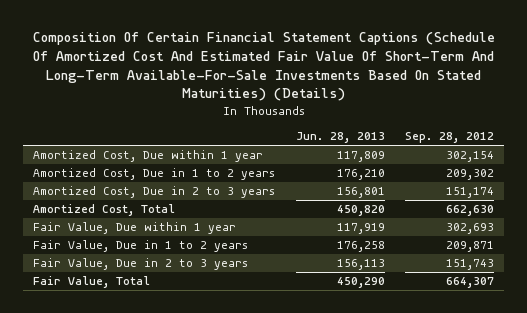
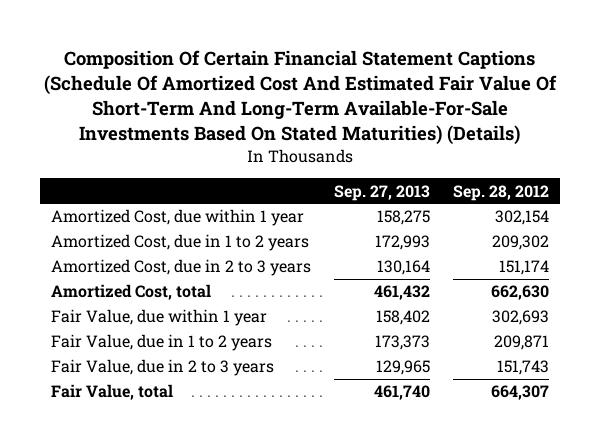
- | Jun. 28, 2013 | Sep. 28, 2012
+ | Sep. 27, 2013 | Sep. 28, 2012
- Amortized Cost, Due within 1 year | 117,809 | 302,154
- Amortized Cost, Due in 1 to 2 years | 176,210 | 209,302
- Amortized Cost, Due in 2 to 3 years | 156,801 | 151,174
- Amortized Cost, Total | 450,820 | 662,630
- Fair Value, Due within 1 year | 117,919 | 302,693
- Fair Value, Due in 1 to 2 years | 176,258 | 209,871
- Fair Value, Due in 2 to 3 years | 156,113 | 151,743
- Fair Value, Total | 450,290 | 664,307
+ Amortized Cost, due within 1 year | 158,275 | 302,154
+ Amortized Cost, due in 1 to 2 years | 172,993 | 209,302
+ Amortized Cost, due in 2 to 3 years | 130,164 | 151,174
+ Amortized Cost, total | 461,432 | 662,630
+ Fair Value, due within 1 year | 158,402 | 302,693
+ Fair Value, due in 1 to 2 years | 173,373 | 209,871
+ Fair Value, due in 2 to 3 years | 129,965 | 151,743
+ Fair Value, total | 461,740 | 664,307

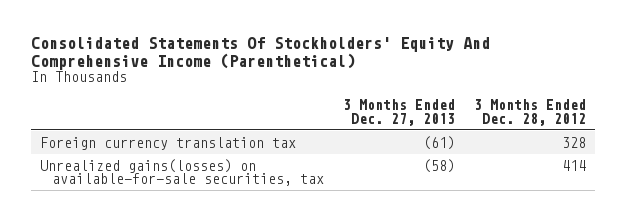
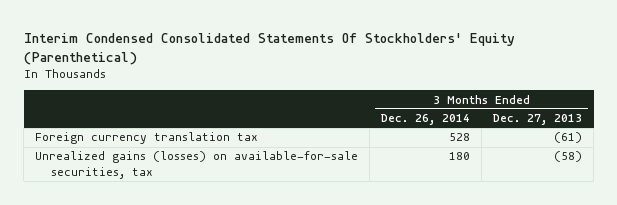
- Consolidated Statements Of Stockholders' Equity And Comprehensive Income (Parenthetical)
+ Interim Condensed Consolidated Statements Of Stockholders' Equity (Parenthetical)
- | 3 Months Ended Dec. 27, 2013 | 3 Months Ended Dec. 28, 2012
+ | 3 Months Ended Dec. 26, 2014 | 3 Months Ended Dec. 27, 2013
- Unrealized gains(losses) on available-for-sale securities, tax | (58) | 414
+ Unrealized gains (losses) on available-for-sale securities, tax | 180 | (58)

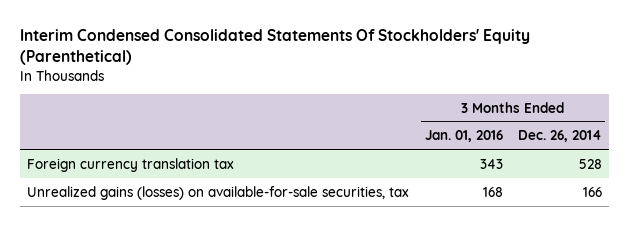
- | 3 Months Ended Dec. 26, 2014 | 3 Months Ended Dec. 27, 2013
+ | 3 Months Ended Jan. 01, 2016 | 3 Months Ended Dec. 26, 2014
- Unrealized gains (losses) on available-for-sale securities, tax | 180 | (58)
+ Unrealized gains (losses) on available-for-sale securities, tax | 168 | 166

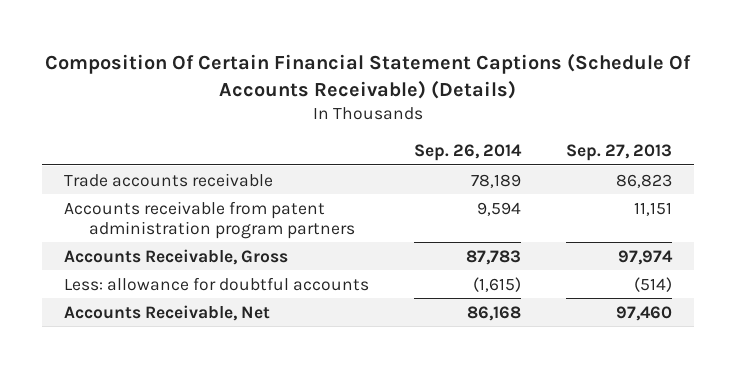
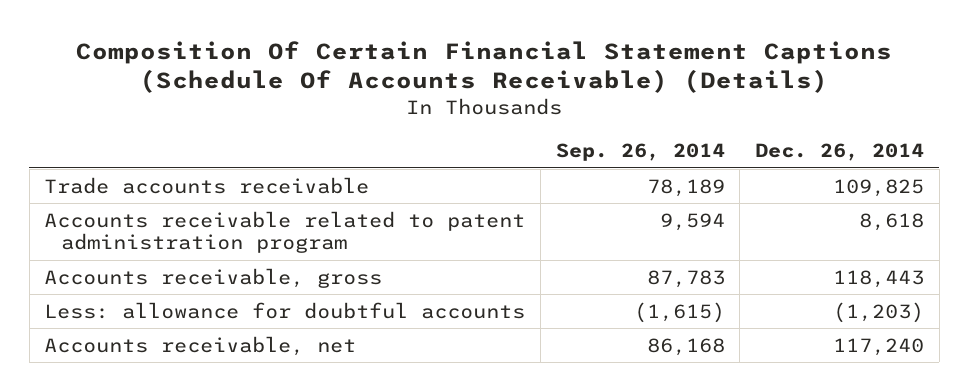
- | Sep. 26, 2014 | Sep. 27, 2013
+ | Sep. 26, 2014 | Dec. 26, 2014
- Accounts receivable from patent administration program partners | 9,594 | 11,151
- Accounts Receivable, Gross | 87,783 | 97,974
+ Accounts receivable related to patent administration program | 9,594 | 8,618
+ Accounts receivable, gross | 87,783 | 118,443
- Accounts Receivable, Net | 86,168 | 97,460
+ Accounts receivable, net | 86,168 | 117,240

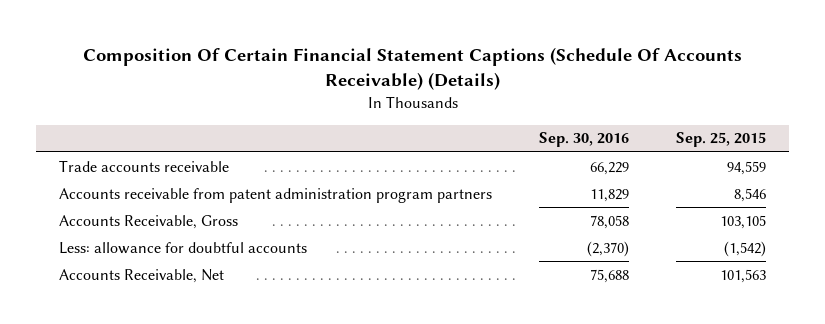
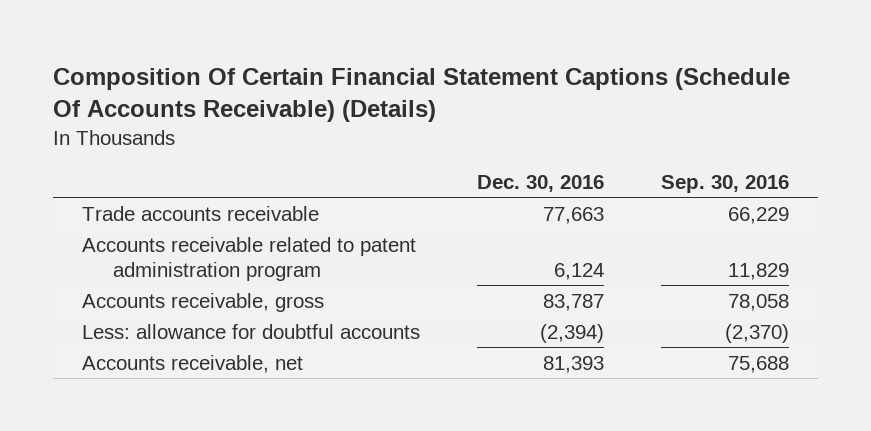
- | Sep. 30, 2016 | Sep. 25, 2015
+ | Dec. 30, 2016 | Sep. 30, 2016
- Accounts receivable from patent administration program partners | 11,829 | 8,546
- Accounts Receivable, Gross | 78,058 | 103,105
+ Accounts receivable related to patent administration program | 6,124 | 11,829
+ Accounts receivable, gross | 83,787 | 78,058
- Accounts Receivable, Net | 75,688 | 101,563
+ Accounts receivable, net | 81,393 | 75,688

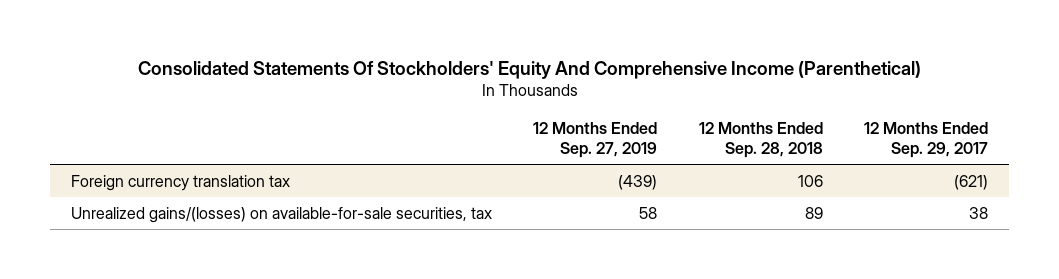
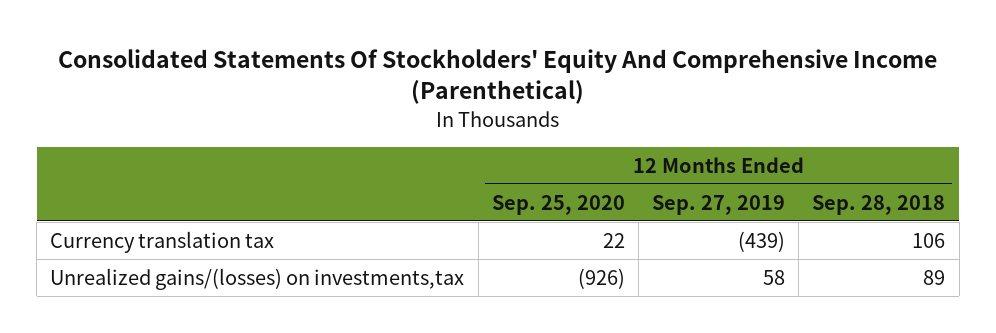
- | 12 Months Ended Sep. 27, 2019 | 12 Months Ended Sep. 28, 2018 | 12 Months Ended Sep. 29, 2017
+ | 12 Months Ended Sep. 25, 2020 | 12 Months Ended Sep. 27, 2019 | 12 Months Ended Sep. 28, 2018
- Foreign currency translation tax | (439) | 106 | (621)
- Unrealized gains/(losses) on available-for-sale securities, tax | 58 | 89 | 38
+ Currency translation tax | 22 | (439) | 106
+ Unrealized gains/(losses) on investments,tax | (926) | 58 | 89

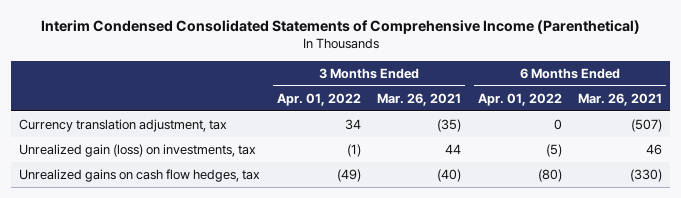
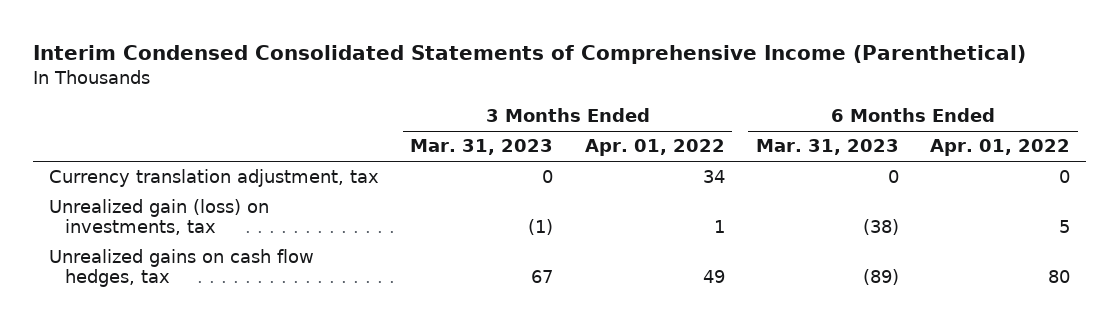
- | 3 Months Ended Apr. 01, 2022 | 3 Months Ended Mar. 26, 2021 | 6 Months Ended Apr. 01, 2022 | 6 Months Ended Mar. 26, 2021
+ | 3 Months Ended Mar. 31, 2023 | 3 Months Ended Apr. 01, 2022 | 6 Months Ended Mar. 31, 2023 | 6 Months Ended Apr. 01, 2022
- Unrealized gain (loss) on investments, tax | (1) | 44 | (5) | 46
- Unrealized gains on cash flow hedges, tax | (49) | (40) | (80) | (330)
+ Unrealized gain (loss) on investments, tax | (1) | 1 | (38) | 5
+ Unrealized gains on cash flow hedges, tax | 67 | 49 | (89) | 80

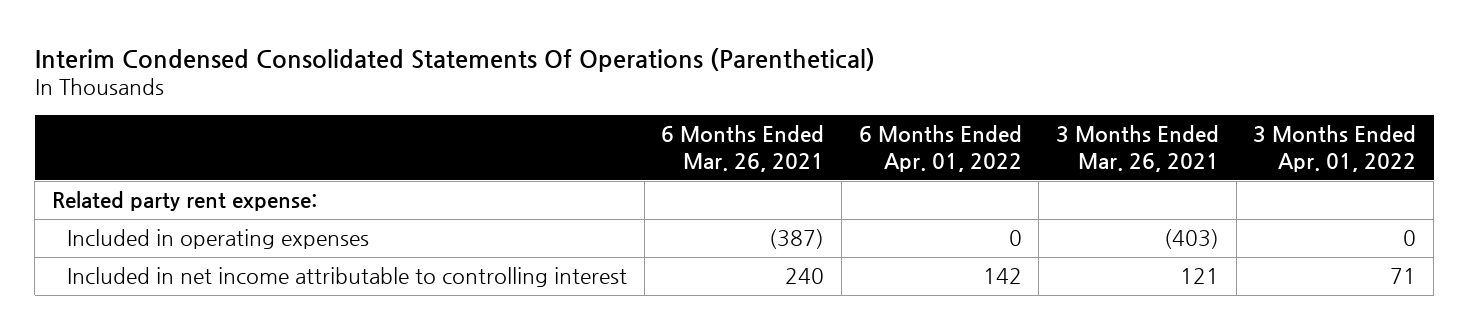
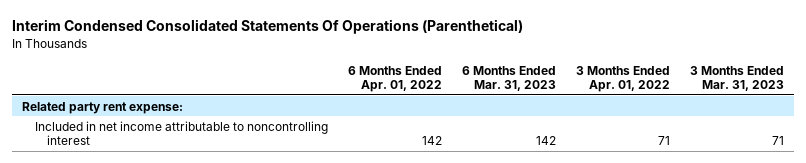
- | 6 Months Ended Mar. 26, 2021 | 6 Months Ended Apr. 01, 2022 | 3 Months Ended Mar. 26, 2021 | 3 Months Ended Apr. 01, 2022
+ | 6 Months Ended Apr. 01, 2022 | 6 Months Ended Mar. 31, 2023 | 3 Months Ended Apr. 01, 2022 | 3 Months Ended Mar. 31, 2023
- Included in operating expenses | (387) | 0 | (403) | 0
- Included in net income attributable to controlling interest | 240 | 142 | 121 | 71
+ Included in net income attributable to noncontrolling interest | 142 | 142 | 71 | 71

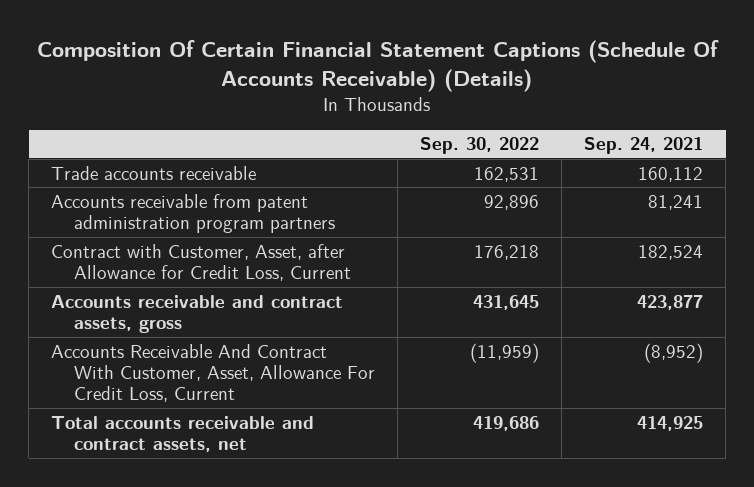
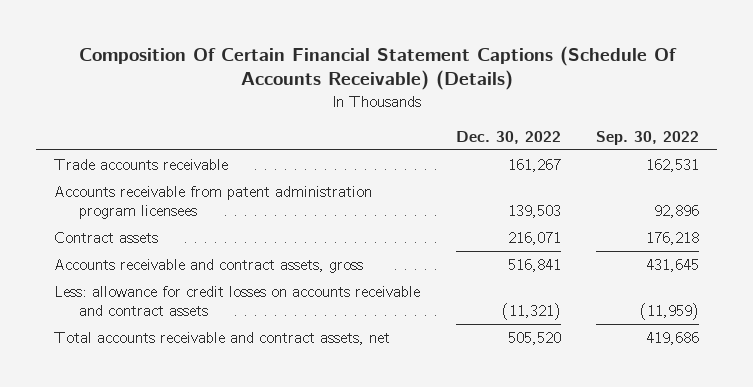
- | Sep. 30, 2022 | Sep. 24, 2021
+ | Dec. 30, 2022 | Sep. 30, 2022
- Accounts receivable from patent administration program partners | 92,896 | 81,241
- Contract with Customer, Asset, after Allowance for Credit Loss, Current | 176,218 | 182,524
+ Accounts receivable from patent administration program licensees | 139,503 | 92,896
+ Contract assets | 216,071 | 176,218
- Accounts Receivable And Contract With Customer, Asset, Allowance For Credit Loss, Current | (11,959) | (8,952)
+ Less: allowance for credit losses on accounts receivable and contract assets | (11,321) | (11,959)

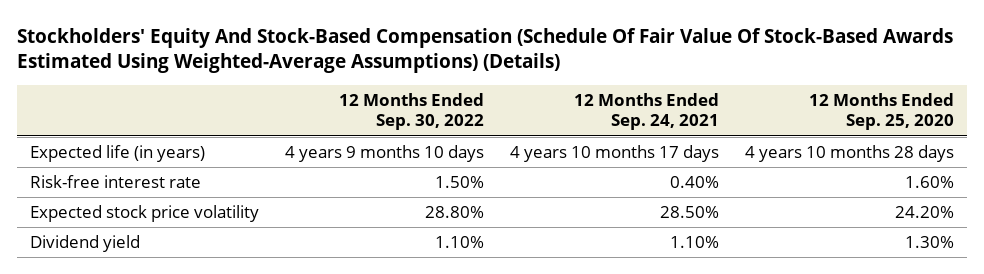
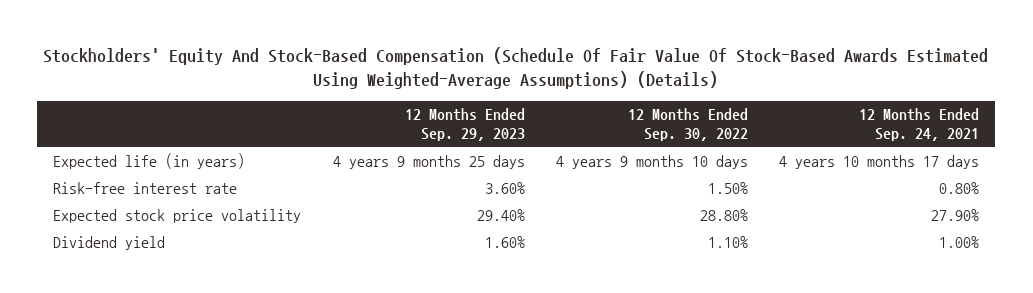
- | 12 Months Ended Sep. 30, 2022 | 12 Months Ended Sep. 24, 2021 | 12 Months Ended Sep. 25, 2020
+ | 12 Months Ended Sep. 29, 2023 | 12 Months Ended Sep. 30, 2022 | 12 Months Ended Sep. 24, 2021
- Risk-free interest rate | 1.50% | 0.40% | 1.60%
- Expected stock price volatility | 28.80% | 28.50% | 24.20%
- Dividend yield | 1.10% | 1.10% | 1.30%
+ Risk-free interest rate | 3.60% | 1.50% | 0.80%
+ Expected stock price volatility | 29.40% | 28.80% | 27.90%
+ Dividend yield | 1.60% | 1.10% | 1.00%

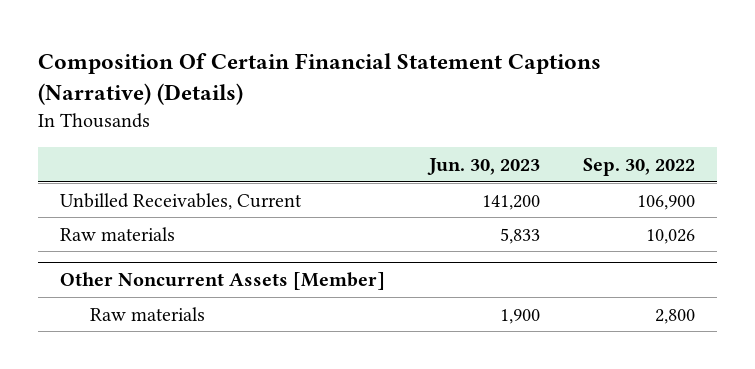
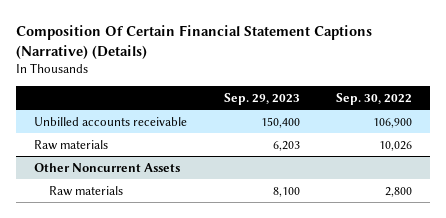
- | Jun. 30, 2023 | Sep. 30, 2022
+ | Sep. 29, 2023 | Sep. 30, 2022
- Unbilled Receivables, Current | 141,200 | 106,900
+ Unbilled accounts receivable | 150,400 | 106,900
- Other Noncurrent Assets [Member]
+ Other Noncurrent Assets

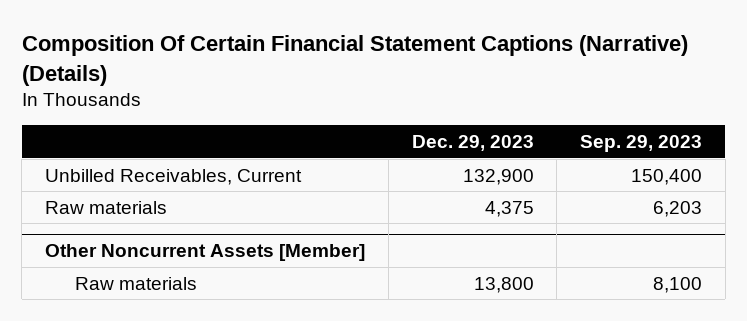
- | Sep. 29, 2023 | Sep. 30, 2022
+ | Dec. 29, 2023 | Sep. 29, 2023
- Unbilled accounts receivable | 150,400 | 106,900
+ Unbilled Receivables, Current | 132,900 | 150,400
- Other Noncurrent Assets
+ Other Noncurrent Assets [Member]

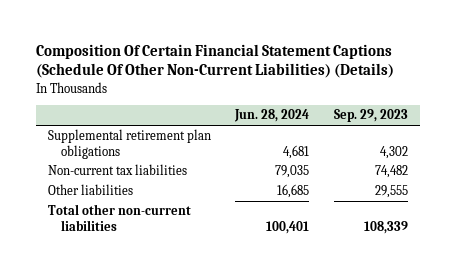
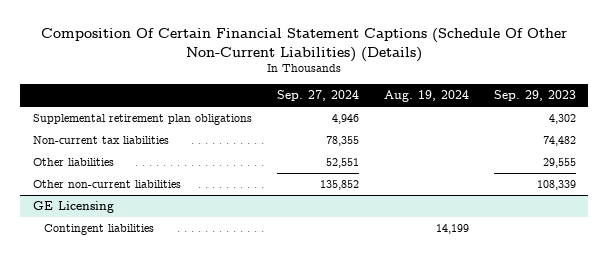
- | Jun. 28, 2024 | Sep. 29, 2023
+ | Sep. 27, 2024 | Aug. 19, 2024 | Sep. 29, 2023
- Total other non-current liabilities | 100,401 | 108,339
+ Other non-current liabilities | 135,852 | | 108,339
+ GE Licensing
+ Contingent liabilities | | 14,199 |

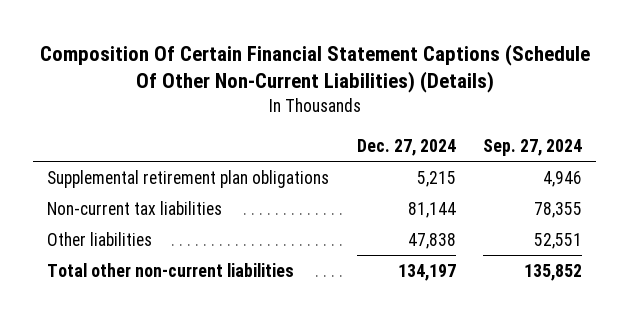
- | Sep. 27, 2024 | Aug. 19, 2024 | Sep. 29, 2023
+ | Dec. 27, 2024 | Sep. 27, 2024
- Other non-current liabilities | 135,852 | | 108,339
- GE Licensing
- Contingent liabilities | | 14,199 |
+ Total other non-current liabilities | 134,197 | 135,852

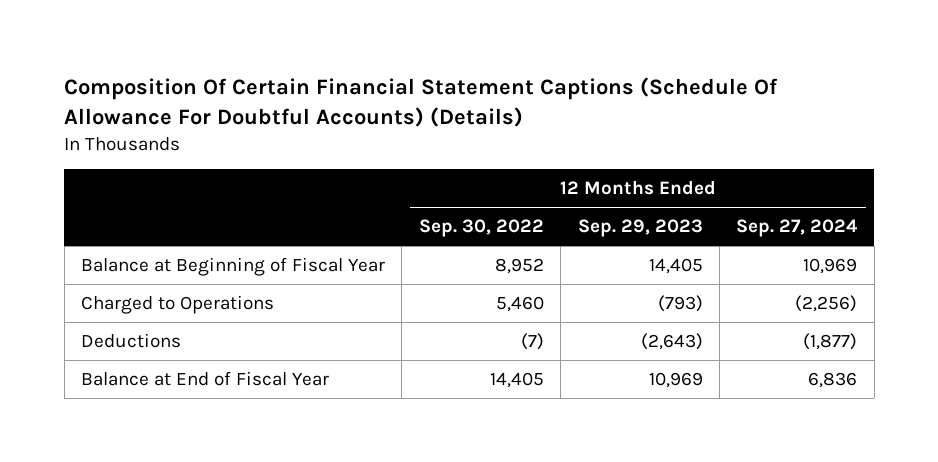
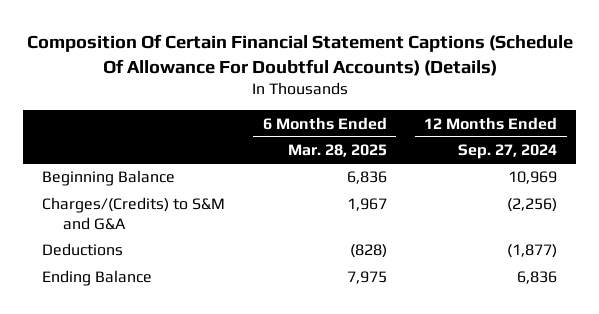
- | 12 Months Ended Sep. 30, 2022 | 12 Months Ended Sep. 29, 2023 | 12 Months Ended Sep. 27, 2024
+ | 6 Months Ended Mar. 28, 2025 | 12 Months Ended Sep. 27, 2024
- Balance at Beginning of Fiscal Year | 8,952 | 14,405 | 10,969
- Charged to Operations | 5,460 | (793) | (2,256)
+ Beginning Balance | 6,836 | 10,969
+ Charges/(Credits) to S&M and G&A | 1,967 | (2,256)
- Balance at End of Fiscal Year | 14,405 | 10,969 | 6,836
+ Ending Balance | 7,975 | 6,836

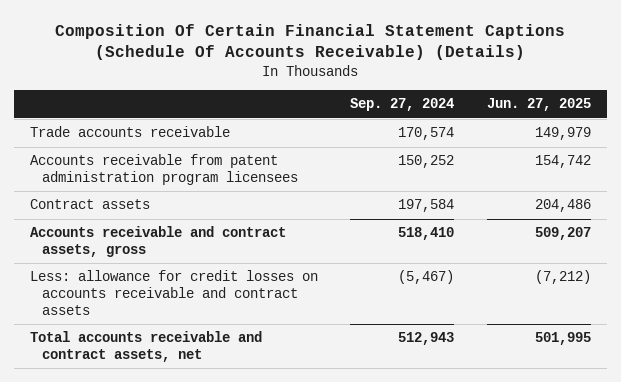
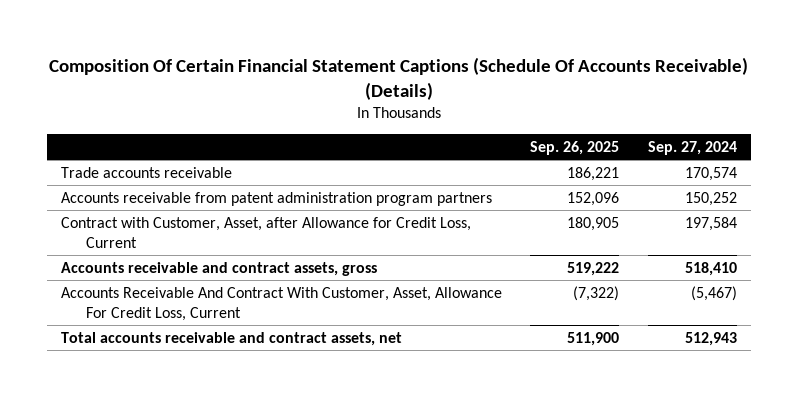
- | Sep. 27, 2024 | Jun. 27, 2025
+ | Sep. 26, 2025 | Sep. 27, 2024
- Accounts receivable from patent administration program licensees | 150,252 | 154,742
- Contract assets | 197,584 | 204,486
+ Accounts receivable from patent administration program partners | 152,096 | 150,252
+ Contract with Customer, Asset, after Allowance for Credit Loss, Current | 180,905 | 197,584
- Less: allowance for credit losses on accounts receivable and contract assets | (5,467) | (7,212)
+ Accounts Receivable And Contract With Customer, Asset, Allowance For Credit Loss, Current | (7,322) | (5,467)

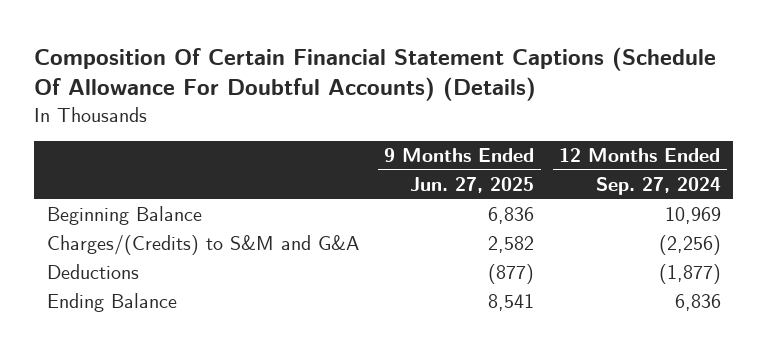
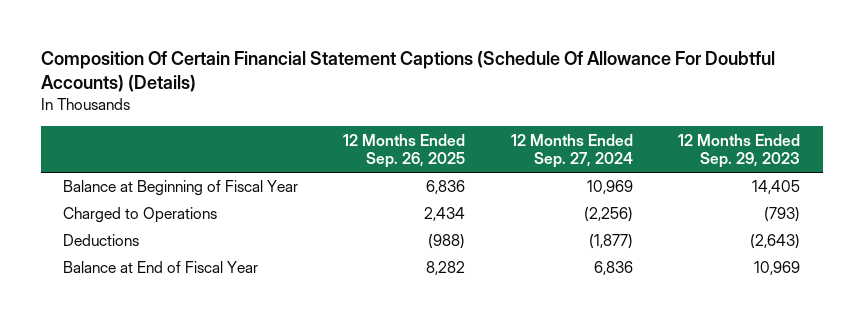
- | 9 Months Ended Jun. 27, 2025 | 12 Months Ended Sep. 27, 2024
+ | 12 Months Ended Sep. 26, 2025 | 12 Months Ended Sep. 27, 2024 | 12 Months Ended Sep. 29, 2023
- Beginning Balance | 6,836 | 10,969
- Charges/(Credits) to S&M and G&A | 2,582 | (2,256)
+ Balance at Beginning of Fiscal Year | 6,836 | 10,969 | 14,405
+ Charged to Operations | 2,434 | (2,256) | (793)
- Ending Balance | 8,541 | 6,836
+ Balance at End of Fiscal Year | 8,282 | 6,836 | 10,969

